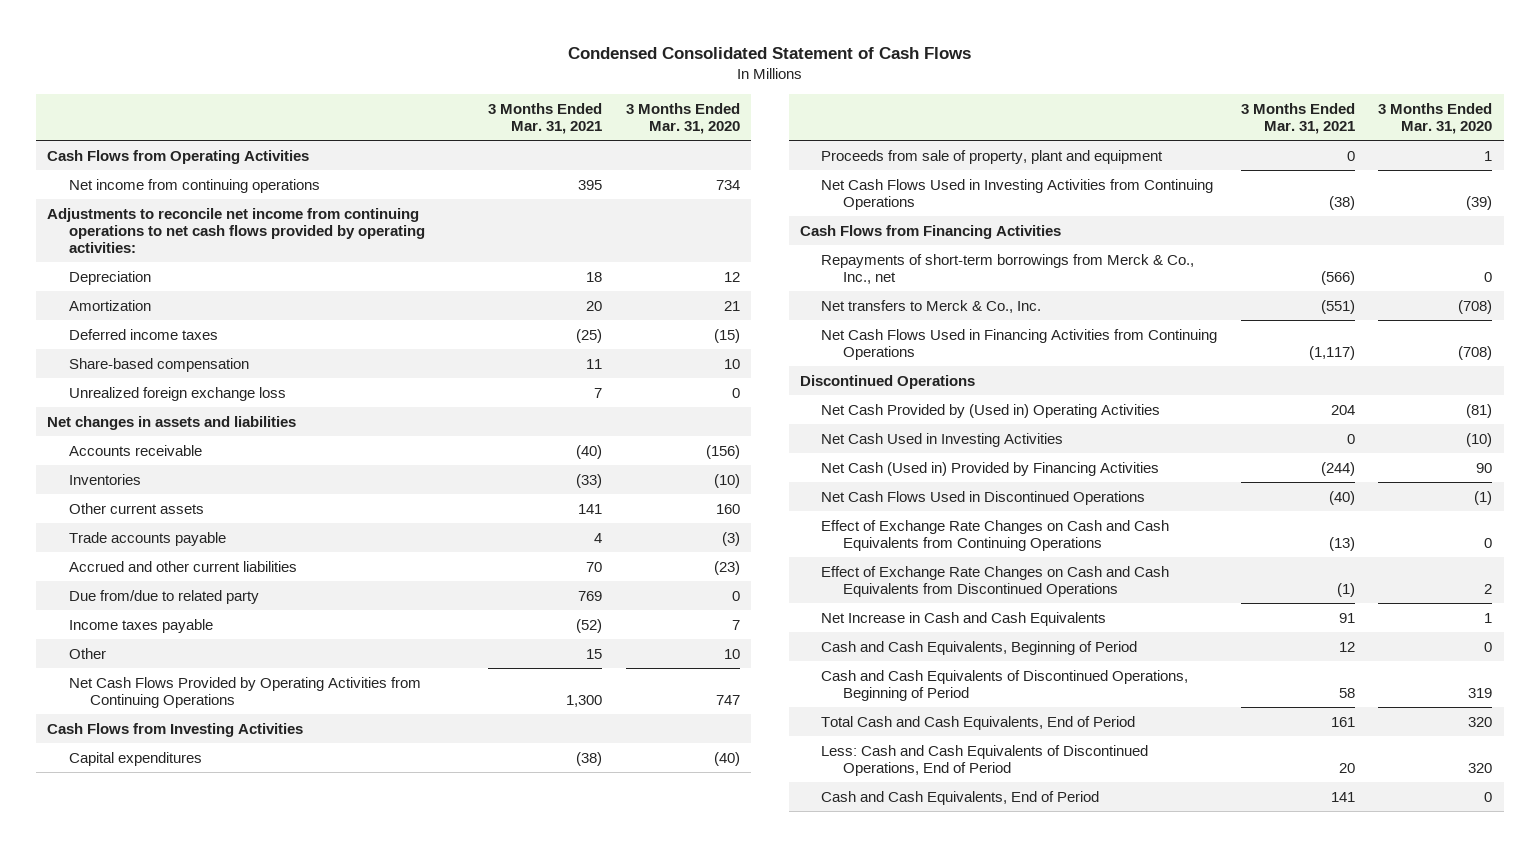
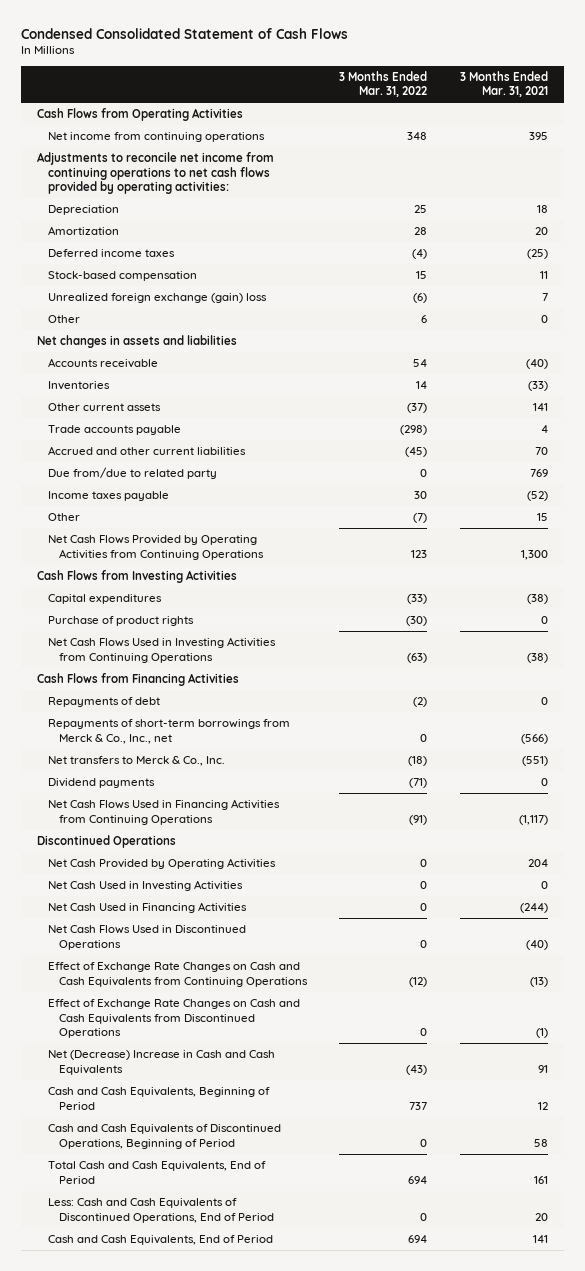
- | 3 Months Ended Mar. 31, 2021 | 3 Months Ended Mar. 31, 2020
+ | 3 Months Ended Mar. 31, 2022 | 3 Months Ended Mar. 31, 2021
- Share-based compensation | 11 | 10
- Unrealized foreign exchange loss | 7 | 0
+ Stock-based compensation | 15 | 11
+ Unrealized foreign exchange (gain) loss | (6) | 7
+ Other | 6 | 0
- Proceeds from sale of property, plant and equipment | 0 | 1
+ Purchase of product rights | (30) | 0
+ Repayments of debt | (2) | 0
+ Dividend payments | (71) | 0
- Net Cash Provided by (Used in) Operating Activities | 204 | (81)
+ Net Cash Provided by Operating Activities | 0 | 204
- Net Cash (Used in) Provided by Financing Activities | (244) | 90
+ Net Cash Used in Financing Activities | 0 | (244)
- Net Increase in Cash and Cash Equivalents | 91 | 1
+ Net (Decrease) Increase in Cash and Cash Equivalents | (43) | 91

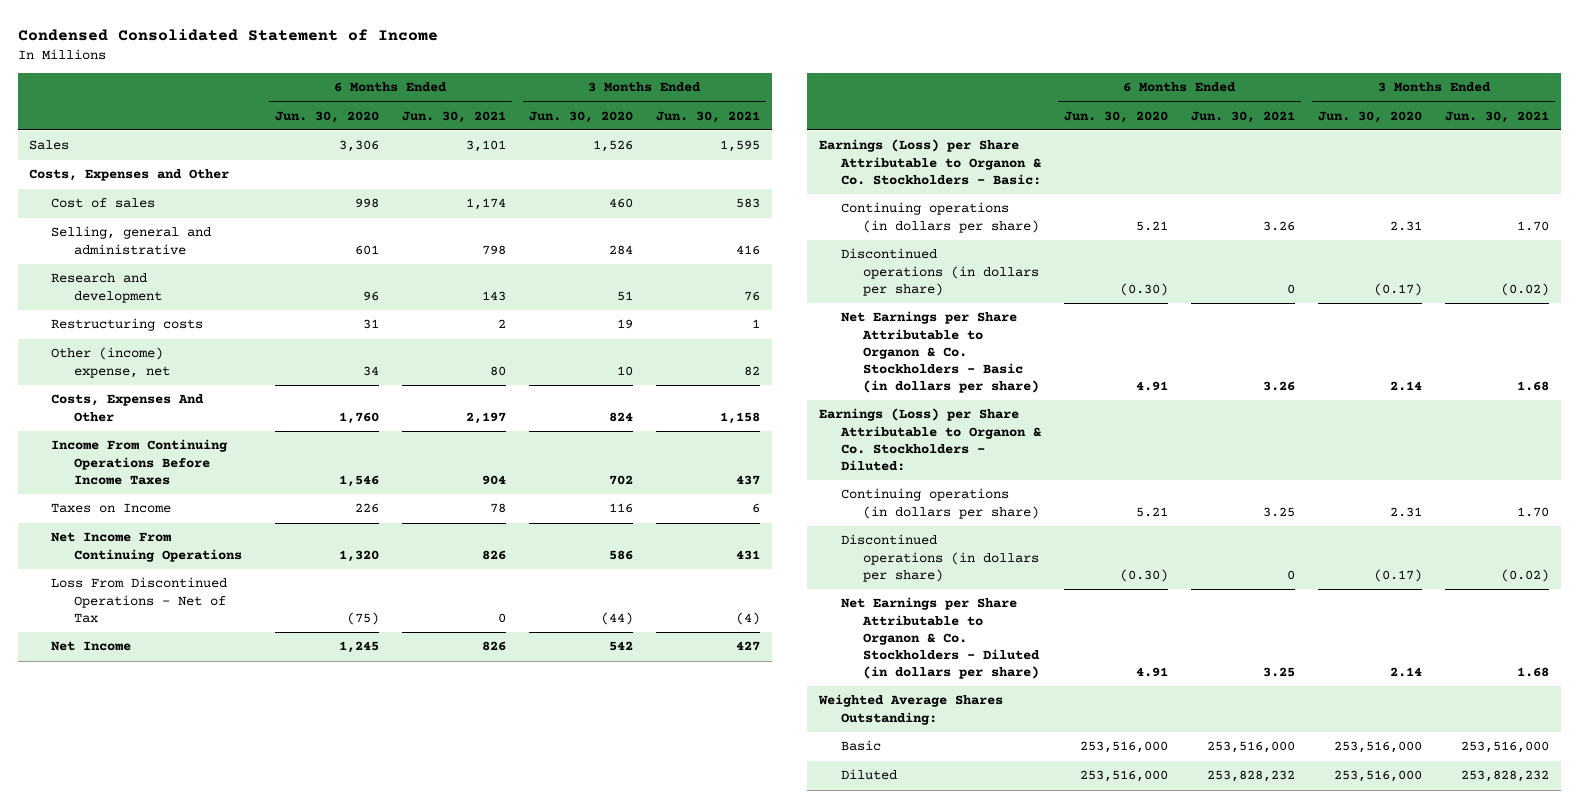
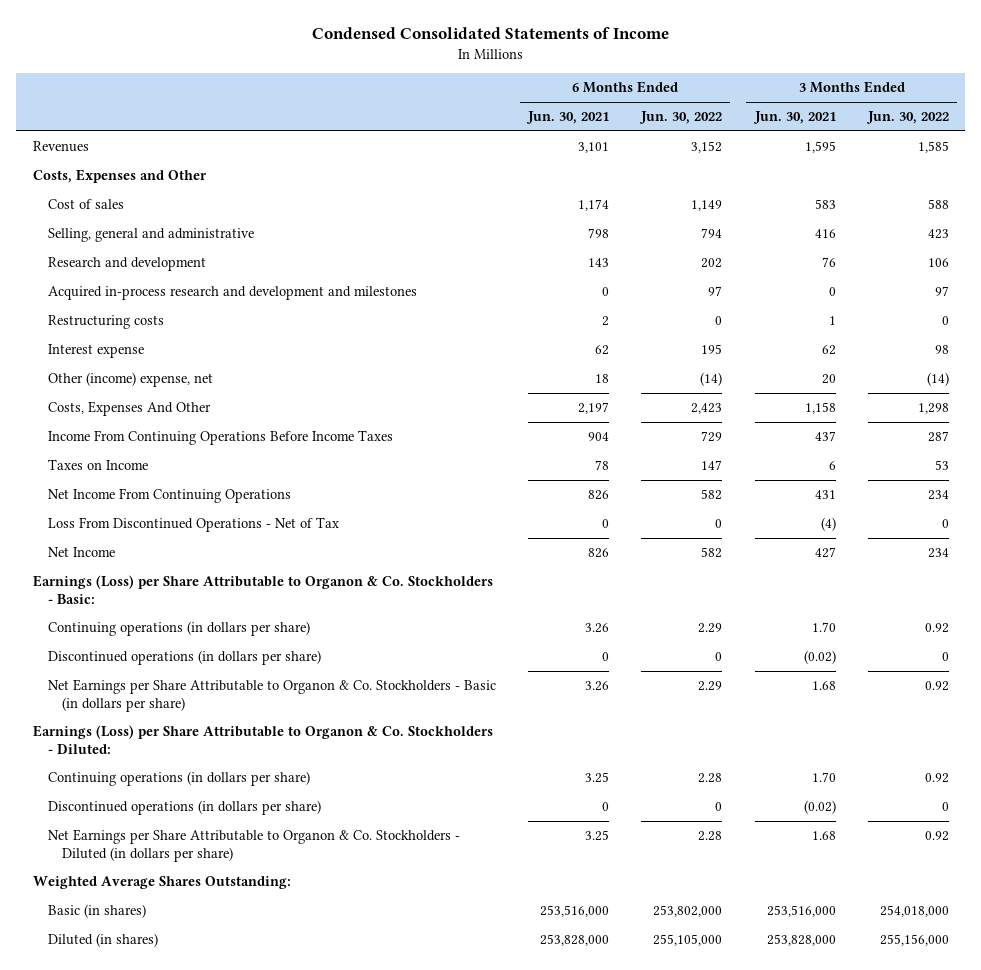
- Condensed Consolidated Statement of Income
+ Condensed Consolidated Statements of Income
- | 6 Months Ended Jun. 30, 2020 | 6 Months Ended Jun. 30, 2021 | 3 Months Ended Jun. 30, 2020 | 3 Months Ended Jun. 30, 2021
+ | 6 Months Ended Jun. 30, 2021 | 6 Months Ended Jun. 30, 2022 | 3 Months Ended Jun. 30, 2021 | 3 Months Ended Jun. 30, 2022
- Sales | 3,306 | 3,101 | 1,526 | 1,595
+ Revenues | 3,101 | 3,152 | 1,595 | 1,585
+ Acquired in-process research and development and milestones | 0 | 97 | 0 | 97
- Other (income) expense, net | 34 | 80 | 10 | 82
+ Interest expense | 62 | 195 | 62 | 98
+ Other (income) expense, net | 18 | (14) | 20 | (14)
- Basic | 253,516,000 | 253,516,000 | 253,516,000 | 253,516,000
- Diluted | 253,516,000 | 253,828,232 | 253,516,000 | 253,828,232
+ Basic (in shares) | 253,516,000 | 253,802,000 | 253,516,000 | 254,018,000
+ Diluted (in shares) | 253,828,000 | 255,105,000 | 253,828,000 | 255,156,000

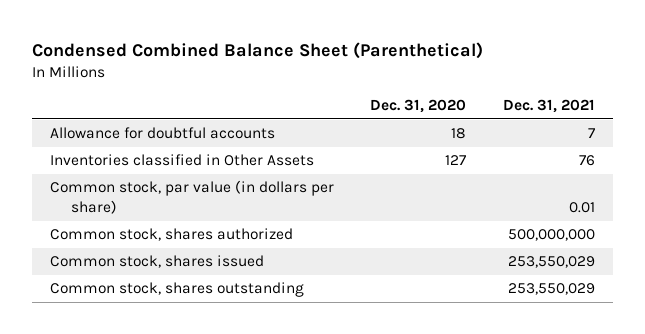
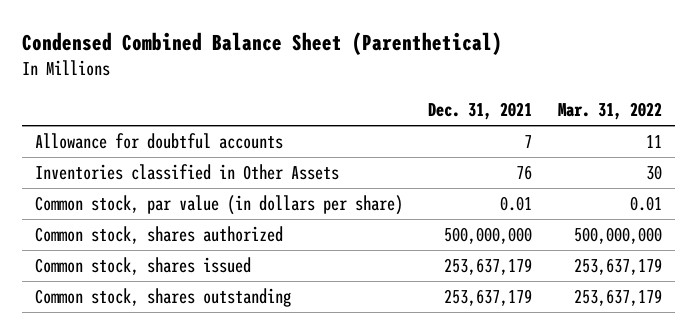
- | Dec. 31, 2020 | Dec. 31, 2021
+ | Dec. 31, 2021 | Mar. 31, 2022
- Common stock, shares issued | | 253,550,029
- Common stock, shares outstanding | | 253,550,029
+ Common stock, shares issued | 253,637,179 | 253,637,179
+ Common stock, shares outstanding | 253,637,179 | 253,637,179

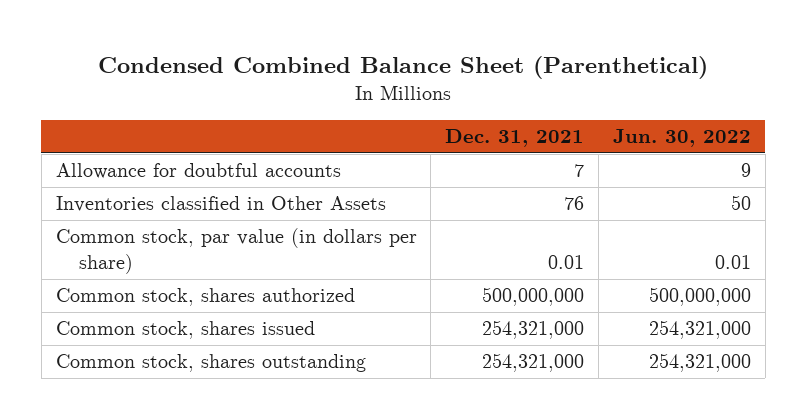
- | Dec. 31, 2021 | Mar. 31, 2022
+ | Dec. 31, 2021 | Jun. 30, 2022
- Common stock, shares issued | 253,637,179 | 253,637,179
- Common stock, shares outstanding | 253,637,179 | 253,637,179
+ Common stock, shares issued | 254,321,000 | 254,321,000
+ Common stock, shares outstanding | 254,321,000 | 254,321,000

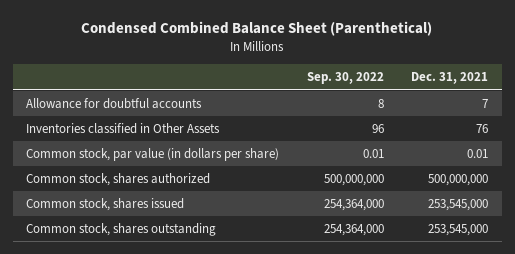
- | Dec. 31, 2021 | Jun. 30, 2022
+ | Sep. 30, 2022 | Dec. 31, 2021
- Common stock, shares issued | 254,321,000 | 254,321,000
- Common stock, shares outstanding | 254,321,000 | 254,321,000
+ Common stock, shares issued | 254,364,000 | 253,545,000
+ Common stock, shares outstanding | 254,364,000 | 253,545,000

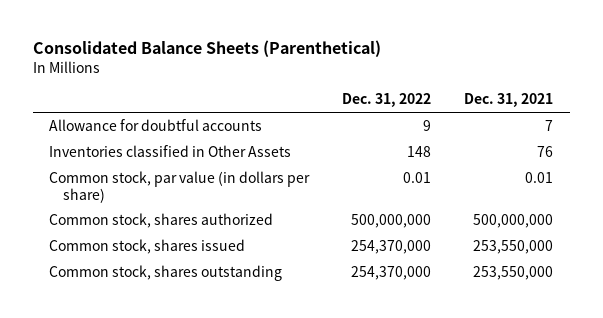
- Condensed Combined Balance Sheet (Parenthetical)
+ Consolidated Balance Sheets (Parenthetical)
- | Sep. 30, 2022 | Dec. 31, 2021
+ | Dec. 31, 2022 | Dec. 31, 2021
- Common stock, shares issued | 254,364,000 | 253,545,000
- Common stock, shares outstanding | 254,364,000 | 253,545,000
+ Common stock, shares issued | 254,370,000 | 253,550,000
+ Common stock, shares outstanding | 254,370,000 | 253,550,000

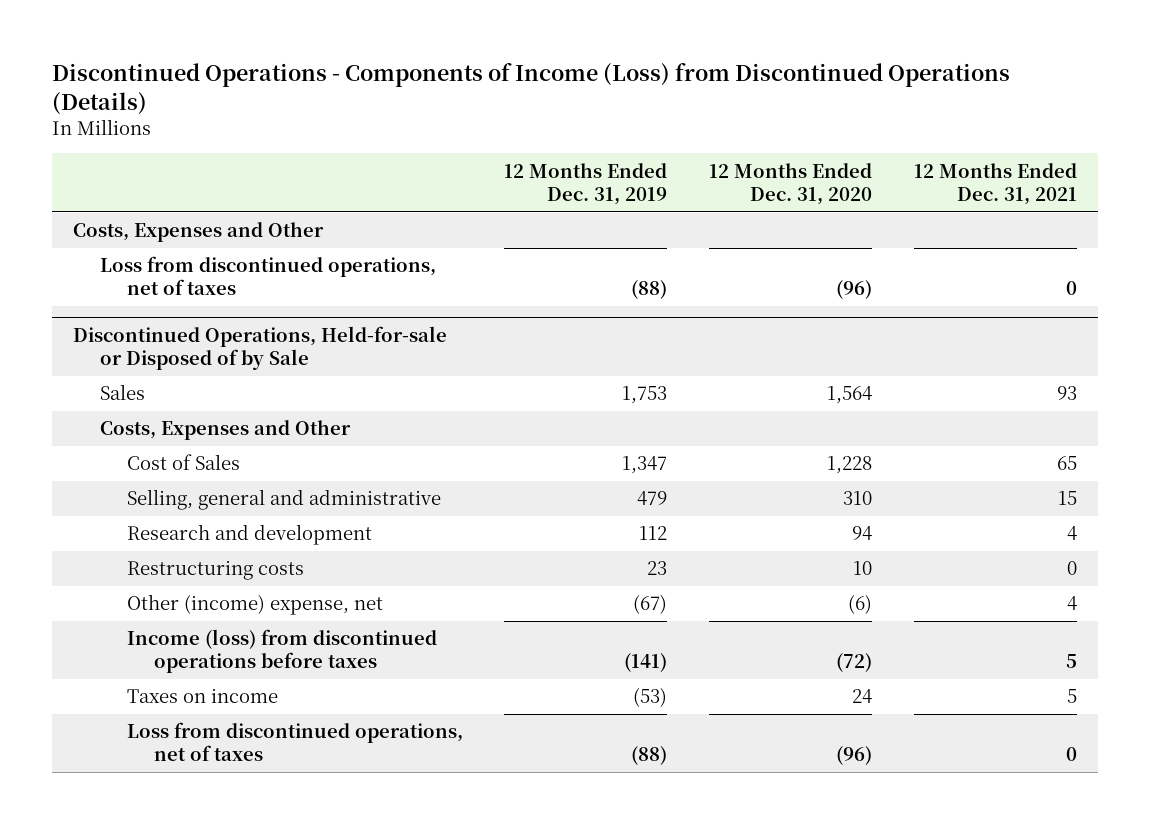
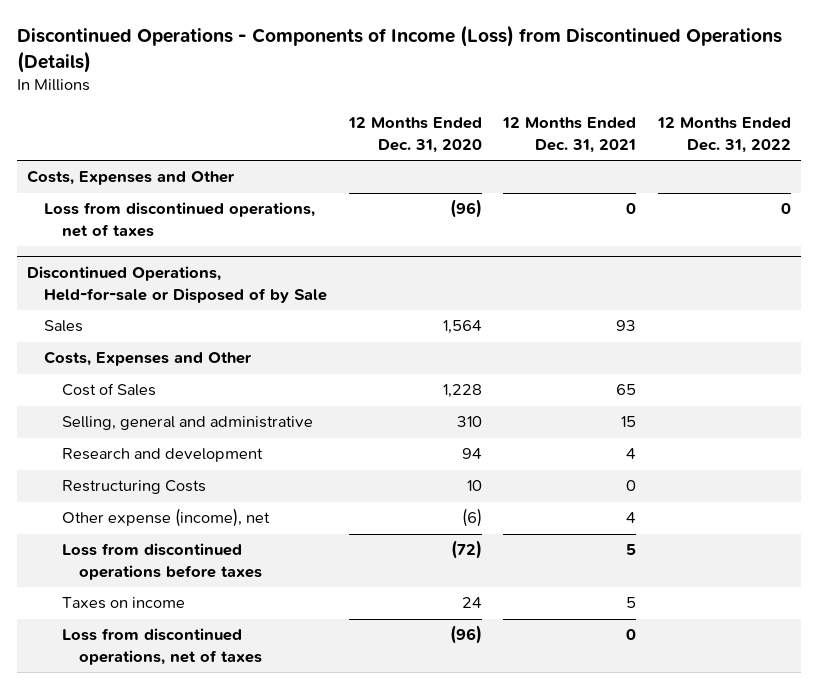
- | 12 Months Ended Dec. 31, 2019 | 12 Months Ended Dec. 31, 2020 | 12 Months Ended Dec. 31, 2021
+ | 12 Months Ended Dec. 31, 2020 | 12 Months Ended Dec. 31, 2021 | 12 Months Ended Dec. 31, 2022
@ Discontinued Operations, Held-for-sale or Disposed of by Sale
- Restructuring costs | 23 | 10 | 0
- Other (income) expense, net | (67) | (6) | 4
- Income (loss) from discontinued operations before taxes | (141) | (72) | 5
+ Restructuring Costs | 10 | 0 |
+ Other expense (income), net | (6) | 4 |
+ Loss from discontinued operations before taxes | (72) | 5 |

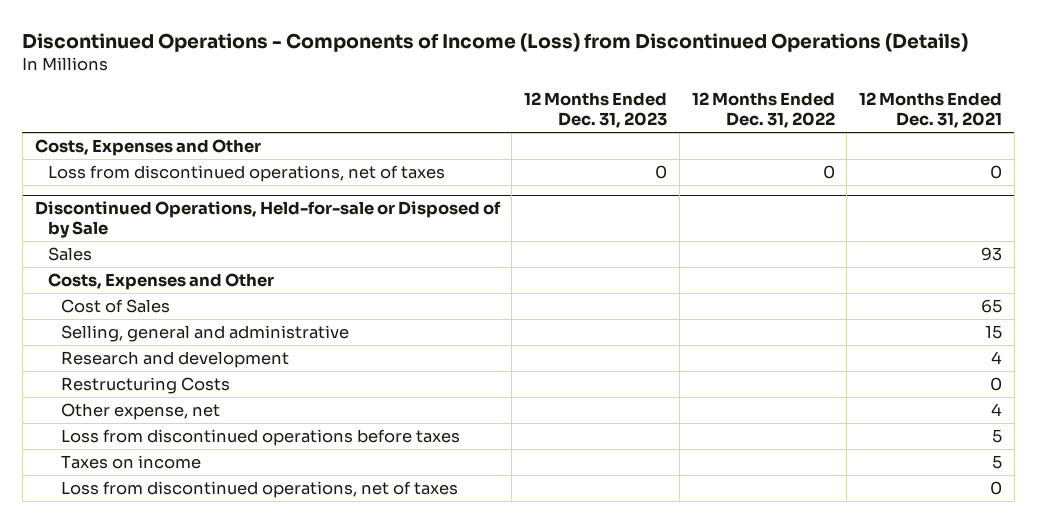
- | 12 Months Ended Dec. 31, 2020 | 12 Months Ended Dec. 31, 2021 | 12 Months Ended Dec. 31, 2022
+ | 12 Months Ended Dec. 31, 2023 | 12 Months Ended Dec. 31, 2022 | 12 Months Ended Dec. 31, 2021
@ Discontinued Operations, Held-for-sale or Disposed of by Sale
- Other expense (income), net | (6) | 4 |
+ Other expense, net | | | 4

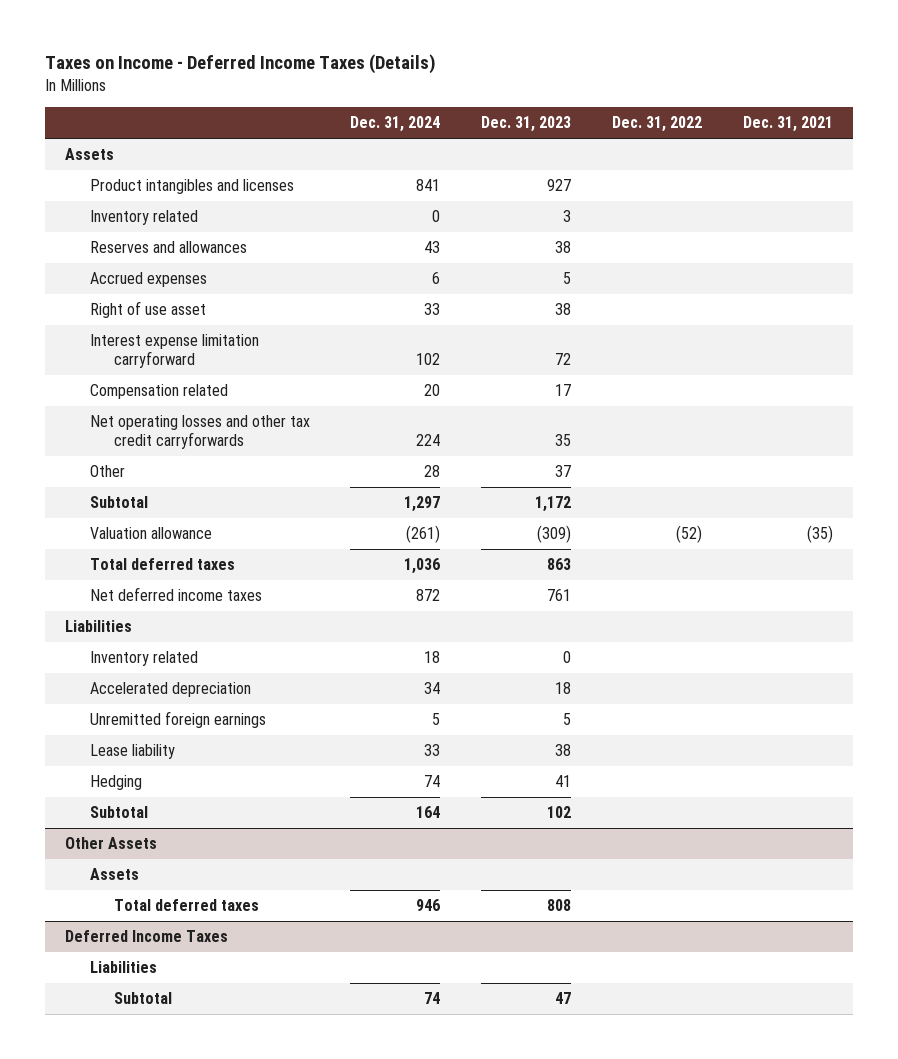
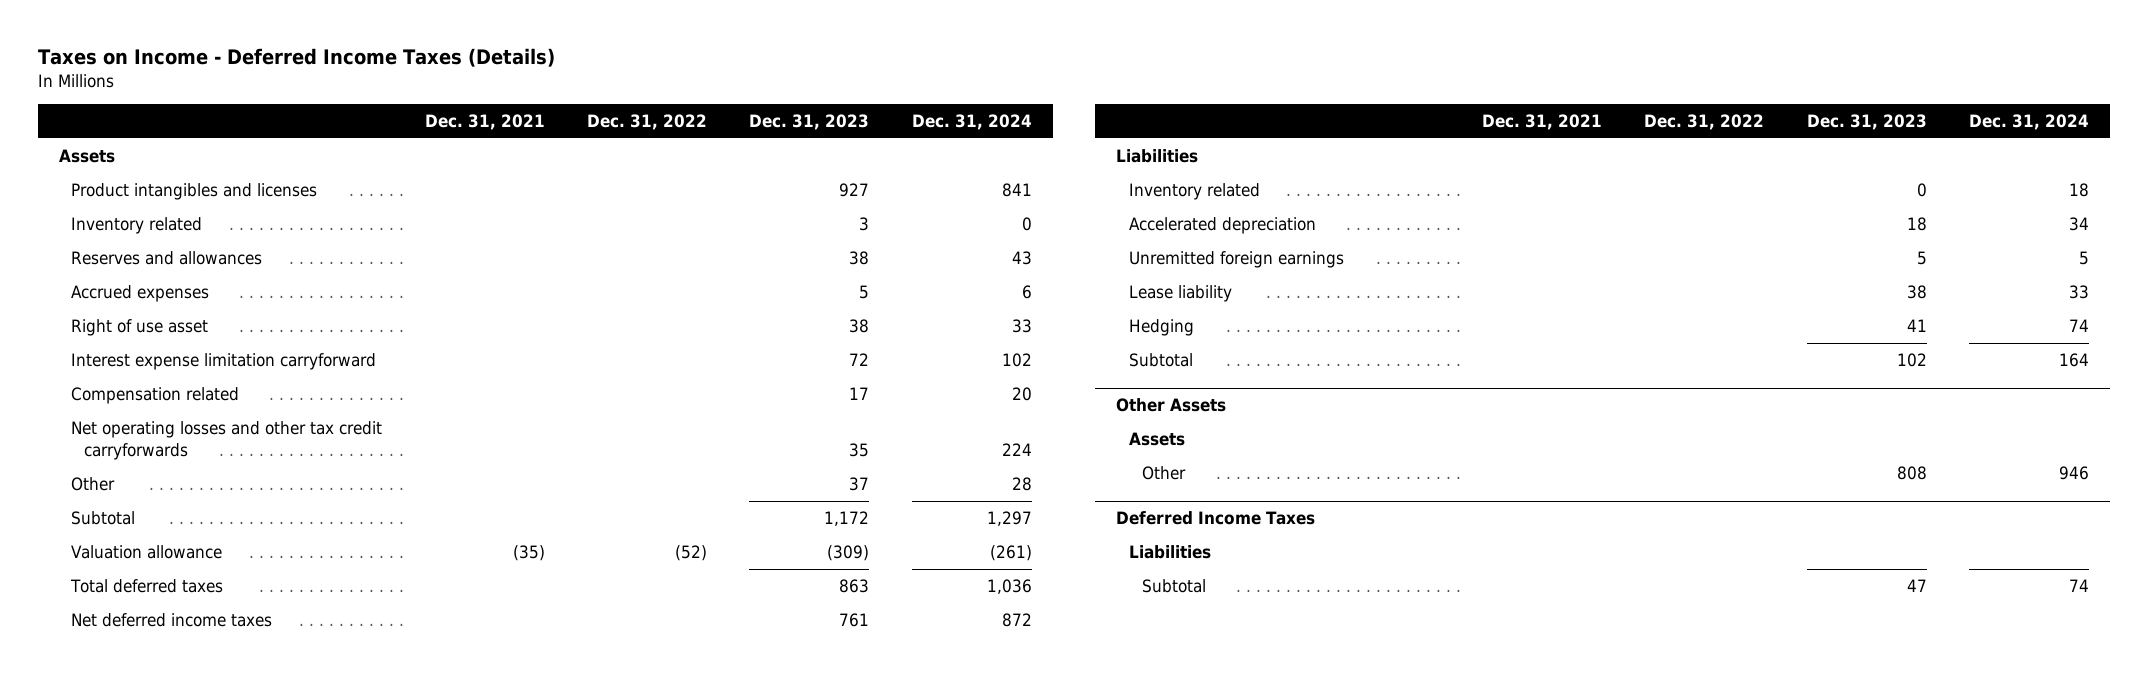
- | Dec. 31, 2024 | Dec. 31, 2023 | Dec. 31, 2022 | Dec. 31, 2021
+ | Dec. 31, 2021 | Dec. 31, 2022 | Dec. 31, 2023 | Dec. 31, 2024
@ Other Assets
- Total deferred taxes | 946 | 808 | |
+ Other | | | 808 | 946

